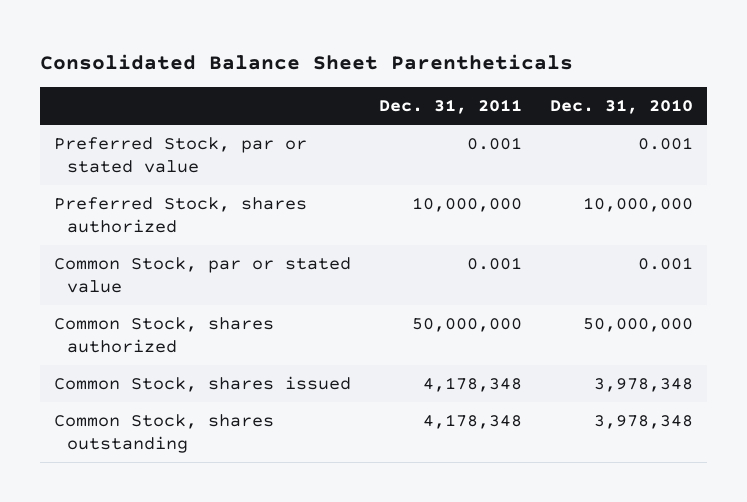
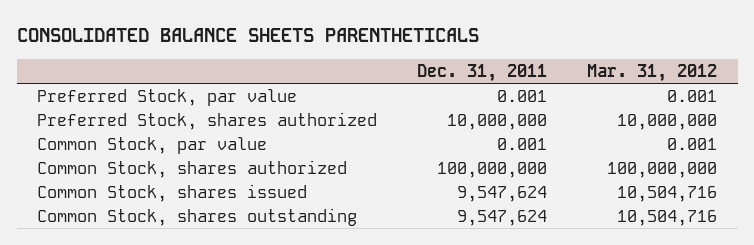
- Consolidated Balance Sheet Parentheticals
+ CONSOLIDATED BALANCE SHEETS PARENTHETICALS
- | Dec. 31, 2011 | Dec. 31, 2010
+ | Dec. 31, 2011 | Mar. 31, 2012
- Preferred Stock, par or stated value | 0.001 | 0.001
+ Preferred Stock, par value | 0.001 | 0.001
- Common Stock, par or stated value | 0.001 | 0.001
- Common Stock, shares authorized | 50,000,000 | 50,000,000
- Common Stock, shares issued | 4,178,348 | 3,978,348
- Common Stock, shares outstanding | 4,178,348 | 3,978,348
+ Common Stock, par value | 0.001 | 0.001
+ Common Stock, shares authorized | 100,000,000 | 100,000,000
+ Common Stock, shares issued | 9,547,624 | 10,504,716
+ Common Stock, shares outstanding | 9,547,624 | 10,504,716

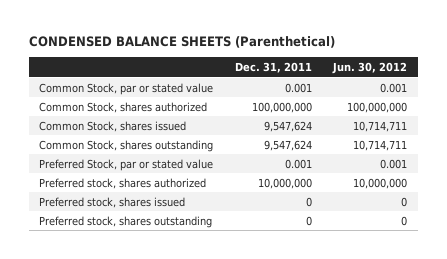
- CONSOLIDATED BALANCE SHEETS PARENTHETICALS
+ CONDENSED BALANCE SHEETS (Parenthetical)
- | Dec. 31, 2011 | Mar. 31, 2012
+ | Dec. 31, 2011 | Jun. 30, 2012
- Preferred Stock, par value | 0.001 | 0.001
- Preferred Stock, shares authorized | 10,000,000 | 10,000,000
- Common Stock, par value | 0.001 | 0.001
+ Common Stock, par or stated value | 0.001 | 0.001
+ Preferred Stock, par or stated value | 0.001 | 0.001
+ Preferred stock, shares authorized | 10,000,000 | 10,000,000
+ Preferred stock, shares issued | 0 | 0
+ Preferred stock, shares outstanding | 0 | 0

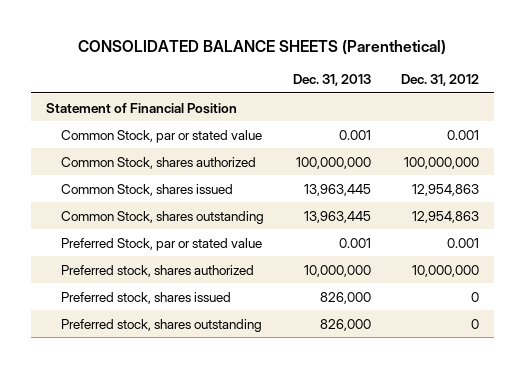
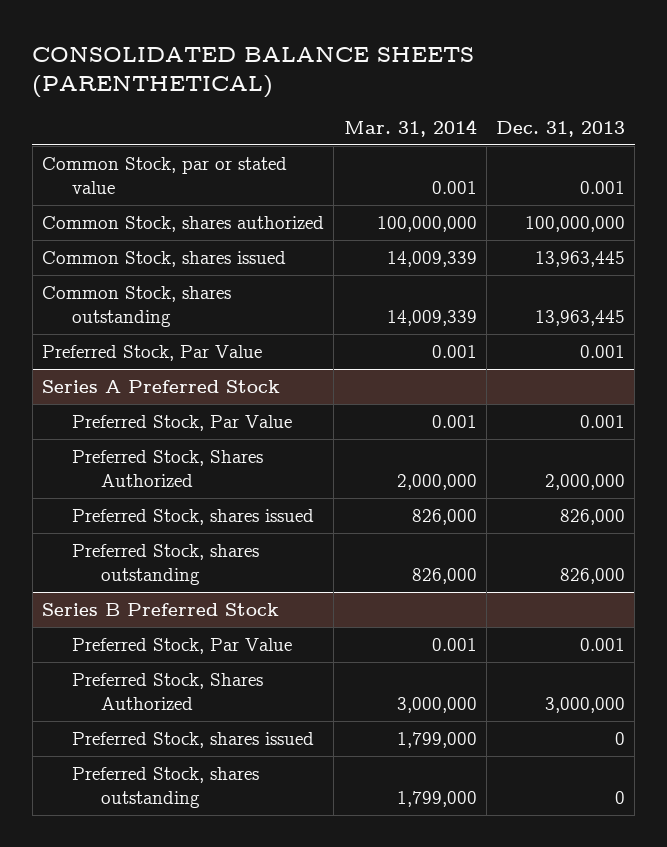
- CONSOLIDATED BALANCE SHEETS (Parenthetical)
+ CONSOLIDATED BALANCE SHEETS (PARENTHETICAL)
- | Dec. 31, 2013 | Dec. 31, 2012
+ | Mar. 31, 2014 | Dec. 31, 2013
- Statement of Financial Position
- Preferred Stock, par or stated value | 0.001 | 0.001
- Preferred stock, shares authorized | 10,000,000 | 10,000,000
- Preferred stock, shares issued | 826,000 | 0
- Preferred stock, shares outstanding | 826,000 | 0
+ Preferred Stock, Par Value | 0.001 | 0.001
+ Series A Preferred Stock
+ Preferred Stock, Par Value | 0.001 | 0.001
+ Preferred Stock, Shares Authorized | 2,000,000 | 2,000,000
+ Preferred Stock, shares issued | 826,000 | 826,000
+ Preferred Stock, shares outstanding | 826,000 | 826,000
+ Series B Preferred Stock
+ Preferred Stock, Par Value | 0.001 | 0.001
+ Preferred Stock, Shares Authorized | 3,000,000 | 3,000,000
+ Preferred Stock, shares issued | 1,799,000 | 0
+ Preferred Stock, shares outstanding | 1,799,000 | 0

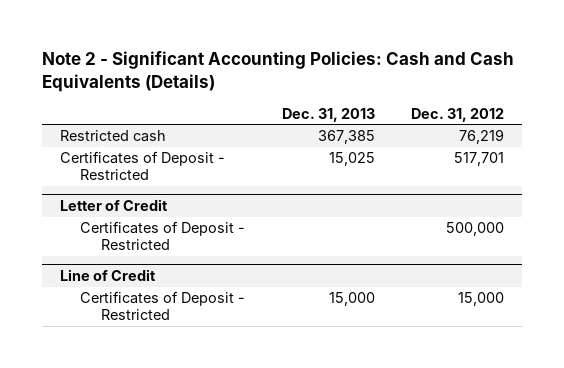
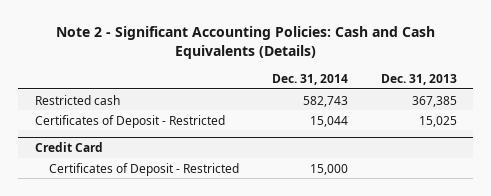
- | Dec. 31, 2013 | Dec. 31, 2012
+ | Dec. 31, 2014 | Dec. 31, 2013
- Letter of Credit
+ Credit Card
- Line of Credit
- Certificates of Deposit - Restricted | 15,000 | 15,000

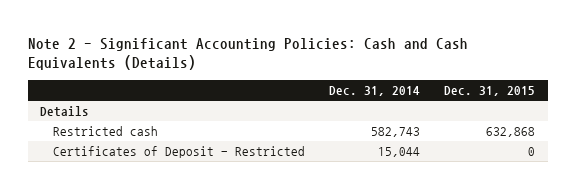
- | Dec. 31, 2014 | Dec. 31, 2013
+ | Dec. 31, 2014 | Dec. 31, 2015
+ Details
- Credit Card
- Certificates of Deposit - Restricted | 15,000 |

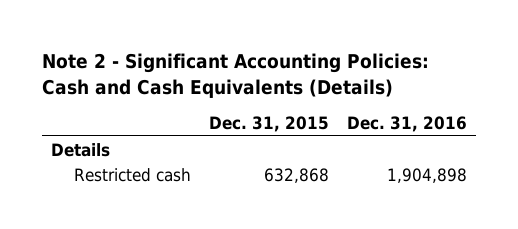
- | Dec. 31, 2014 | Dec. 31, 2015
+ | Dec. 31, 2015 | Dec. 31, 2016
- Certificates of Deposit - Restricted | 15,044 | 0

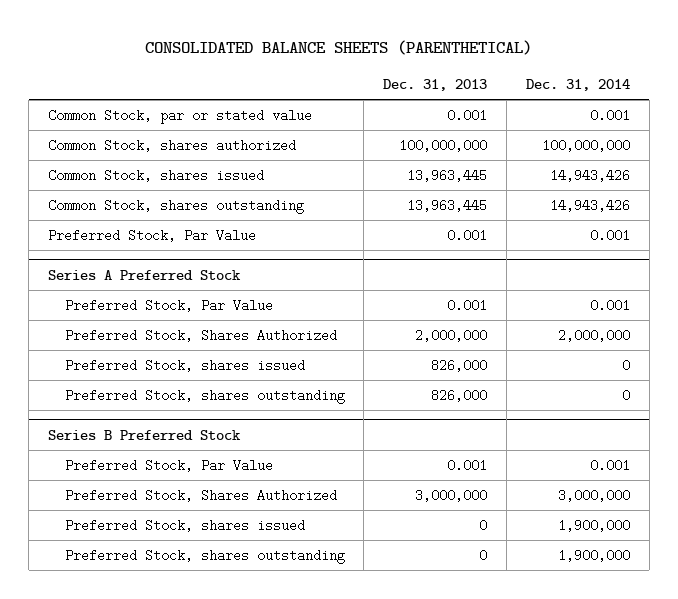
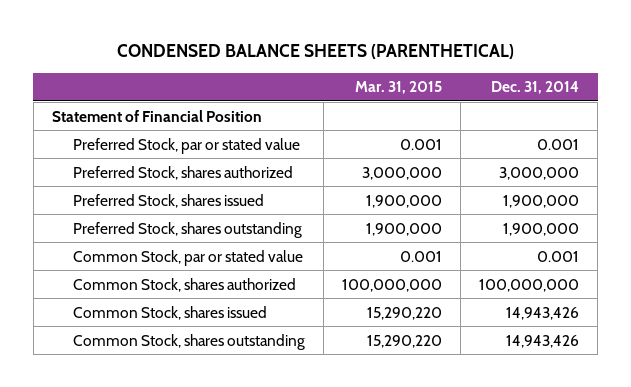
- CONSOLIDATED BALANCE SHEETS (PARENTHETICAL)
+ CONDENSED BALANCE SHEETS (PARENTHETICAL)
- | Dec. 31, 2013 | Dec. 31, 2014
+ | Mar. 31, 2015 | Dec. 31, 2014
+ Statement of Financial Position
+ Preferred Stock, par or stated value | 0.001 | 0.001
+ Preferred Stock, shares authorized | 3,000,000 | 3,000,000
+ Preferred Stock, shares issued | 1,900,000 | 1,900,000
+ Preferred Stock, shares outstanding | 1,900,000 | 1,900,000
- Preferred Stock, Par Value | 0.001 | 0.001
- Series A Preferred Stock
- Preferred Stock, Par Value | 0.001 | 0.001
- Preferred Stock, Shares Authorized | 2,000,000 | 2,000,000
- Preferred Stock, shares issued | 826,000 | 0
- Preferred Stock, shares outstanding | 826,000 | 0
- Series B Preferred Stock
- Preferred Stock, Par Value | 0.001 | 0.001
- Preferred Stock, Shares Authorized | 3,000,000 | 3,000,000
- Preferred Stock, shares issued | 0 | 1,900,000
- Preferred Stock, shares outstanding | 0 | 1,900,000

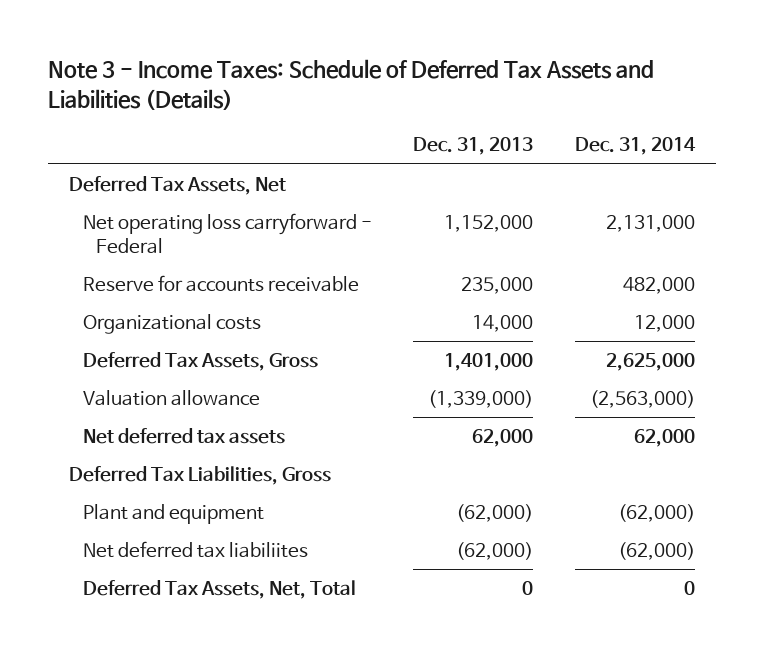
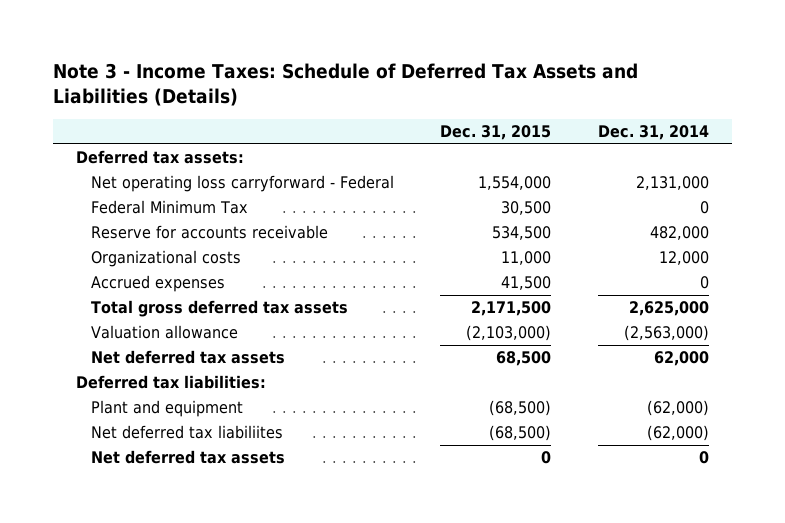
- | Dec. 31, 2013 | Dec. 31, 2014
+ | Dec. 31, 2015 | Dec. 31, 2014
- Deferred Tax Assets, Net
+ Deferred tax assets:
+ Federal Minimum Tax | 30,500 | 0
- Deferred Tax Assets, Gross | 1,401,000 | 2,625,000
+ Accrued expenses | 41,500 | 0
+ Total gross deferred tax assets | 2,171,500 | 2,625,000
- Deferred Tax Liabilities, Gross
+ Deferred tax liabilities:
- Deferred Tax Assets, Net, Total | 0 | 0
+ Net deferred tax assets | 0 | 0

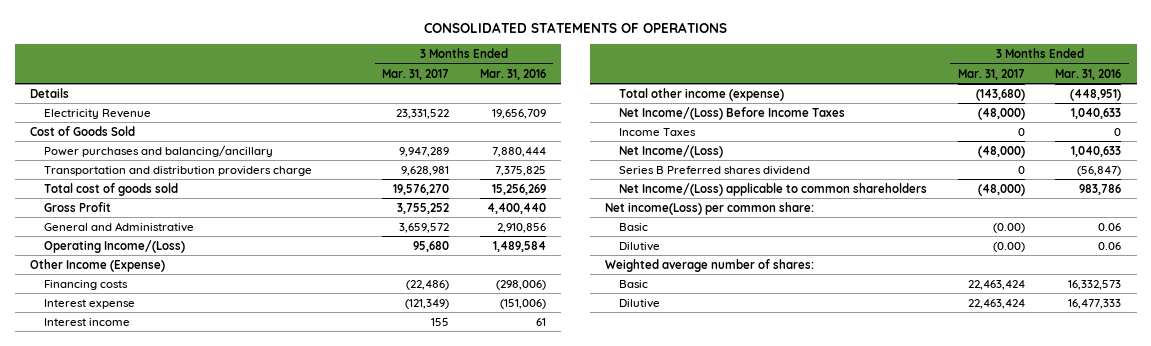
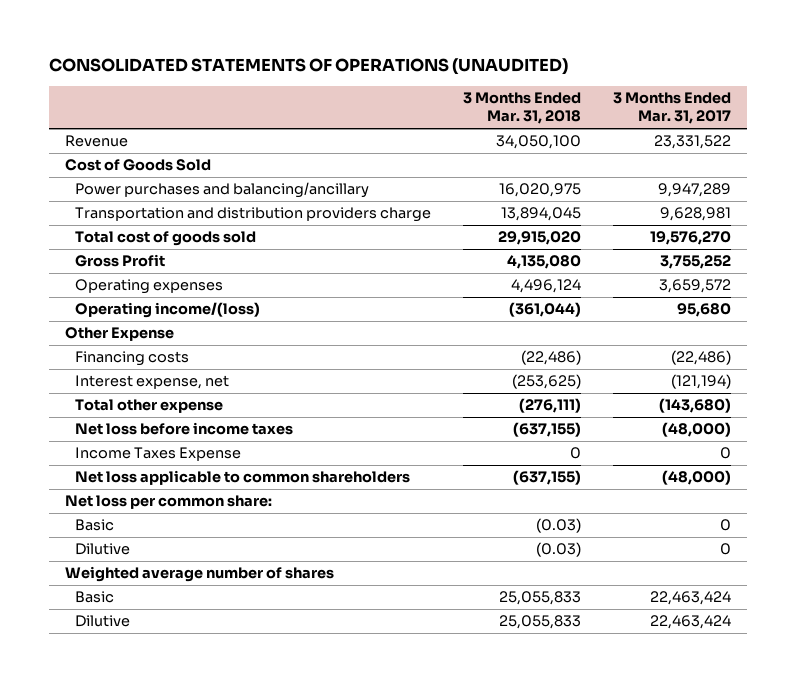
- CONSOLIDATED STATEMENTS OF OPERATIONS
+ CONSOLIDATED STATEMENTS OF OPERATIONS (UNAUDITED)
- | 3 Months Ended Mar. 31, 2017 | 3 Months Ended Mar. 31, 2016
+ | 3 Months Ended Mar. 31, 2018 | 3 Months Ended Mar. 31, 2017
- Details
- Electricity Revenue | 23,331,522 | 19,656,709
+ Revenue | 34,050,100 | 23,331,522
- General and Administrative | 3,659,572 | 2,910,856
- Operating Income/(Loss) | 95,680 | 1,489,584
- Other Income (Expense)
+ Operating expenses | 4,496,124 | 3,659,572
+ Operating income/(loss) | (361,044) | 95,680
+ Other Expense
- Interest expense | (121,349) | (151,006)
- Interest income | 155 | 61
- Total other income (expense) | (143,680) | (448,951)
- Net Income/(Loss) Before Income Taxes | (48,000) | 1,040,633
- Income Taxes | 0 | 0
- Net Income/(Loss) | (48,000) | 1,040,633
- Series B Preferred shares dividend | 0 | (56,847)
- Net Income/(Loss) applicable to common shareholders | (48,000) | 983,786
- Net income(Loss) per common share:
- Basic | (0.00) | 0.06
- Dilutive | (0.00) | 0.06
- Weighted average number of shares:
+ Interest expense, net | (253,625) | (121,194)
+ Total other expense | (276,111) | (143,680)
+ Net loss before income taxes | (637,155) | (48,000)
+ Income Taxes Expense | 0 | 0
+ Net loss applicable to common shareholders | (637,155) | (48,000)
+ Net loss per common share:
+ Basic | (0.03) | 0
+ Dilutive | (0.03) | 0
+ Weighted average number of shares

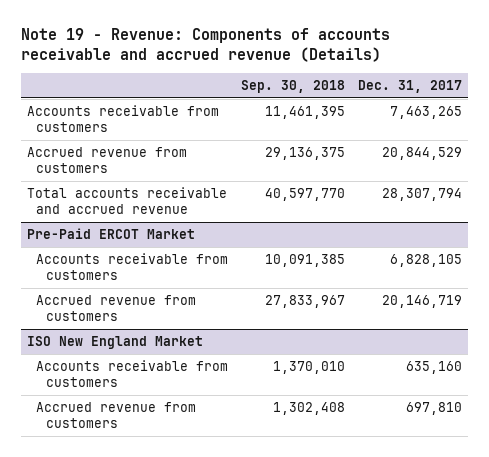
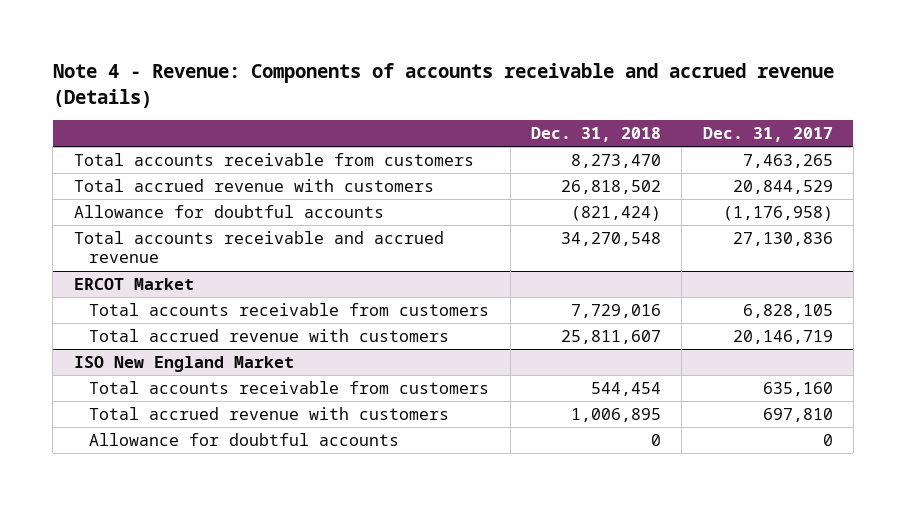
- Note 19 - Revenue: Components of accounts receivable and accrued revenue (Details)
+ Note 4 - Revenue: Components of accounts receivable and accrued revenue (Details)
- | Sep. 30, 2018 | Dec. 31, 2017
+ | Dec. 31, 2018 | Dec. 31, 2017
- Accounts receivable from customers | 11,461,395 | 7,463,265
- Accrued revenue from customers | 29,136,375 | 20,844,529
- Total accounts receivable and accrued revenue | 40,597,770 | 28,307,794
- Pre-Paid ERCOT Market
- Accounts receivable from customers | 10,091,385 | 6,828,105
- Accrued revenue from customers | 27,833,967 | 20,146,719
+ Total accounts receivable from customers | 8,273,470 | 7,463,265
+ Total accrued revenue with customers | 26,818,502 | 20,844,529
+ Allowance for doubtful accounts | (821,424) | (1,176,958)
+ Total accounts receivable and accrued revenue | 34,270,548 | 27,130,836
+ ERCOT Market
+ Total accounts receivable from customers | 7,729,016 | 6,828,105
+ Total accrued revenue with customers | 25,811,607 | 20,146,719
@ ISO New England Market
- Accounts receivable from customers | 1,370,010 | 635,160
- Accrued revenue from customers | 1,302,408 | 697,810
+ Total accounts receivable from customers | 544,454 | 635,160
+ Total accrued revenue with customers | 1,006,895 | 697,810
+ Allowance for doubtful accounts | 0 | 0

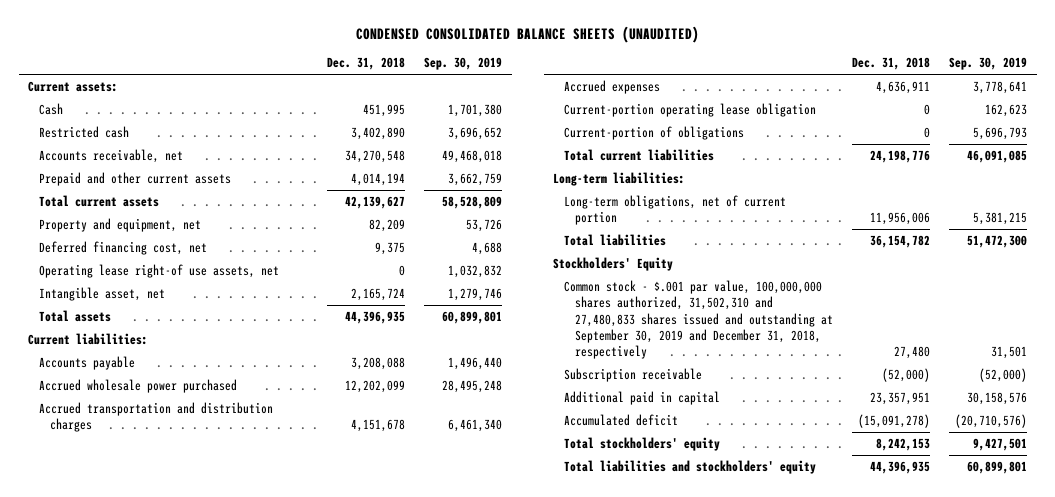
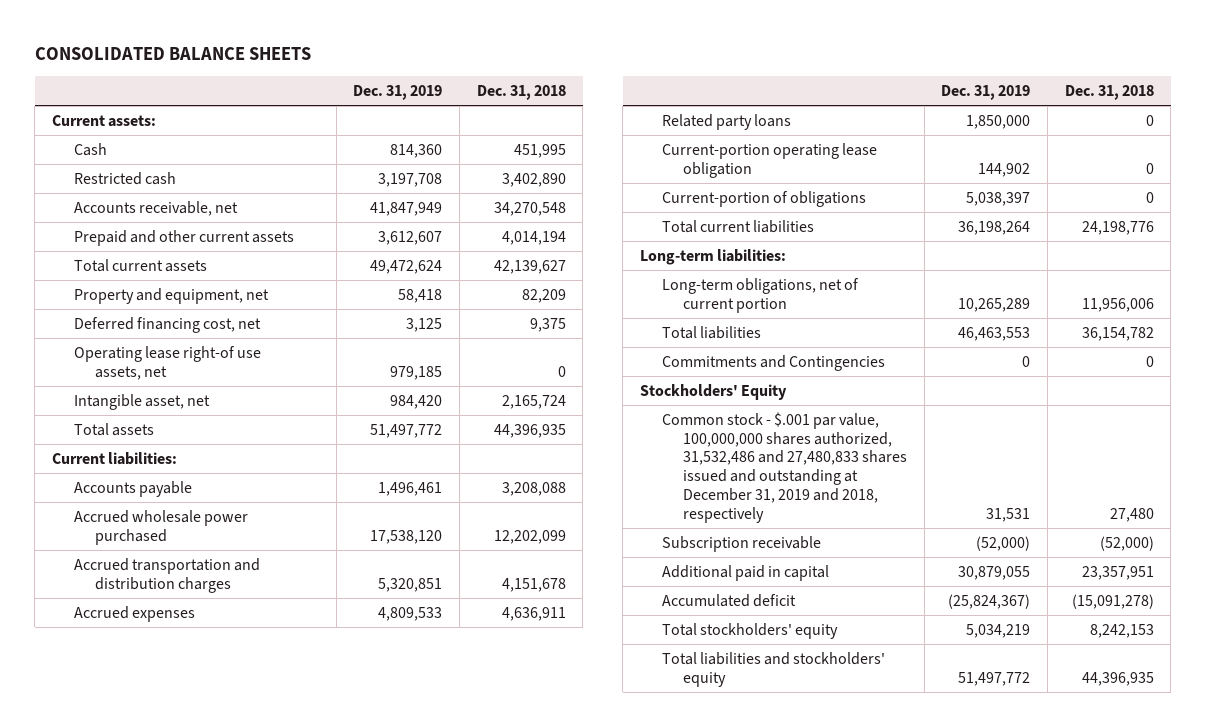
- CONDENSED CONSOLIDATED BALANCE SHEETS (UNAUDITED)
+ CONSOLIDATED BALANCE SHEETS
- | Dec. 31, 2018 | Sep. 30, 2019
+ | Dec. 31, 2019 | Dec. 31, 2018
+ Related party loans | 1,850,000 | 0
+ Commitments and Contingencies | 0 | 0
- Common stock - $.001 par value, 100,000,000 shares authorized, 31,502,310 and 27,480,833 shares issued and outstanding at September 30, 2019 and December 31, 2018, respectively | 27,480 | 31,501
+ Common stock - $.001 par value, 100,000,000 shares authorized, 31,532,486 and 27,480,833 shares issued and outstanding at December 31, 2019 and 2018, respectively | 31,531 | 27,480

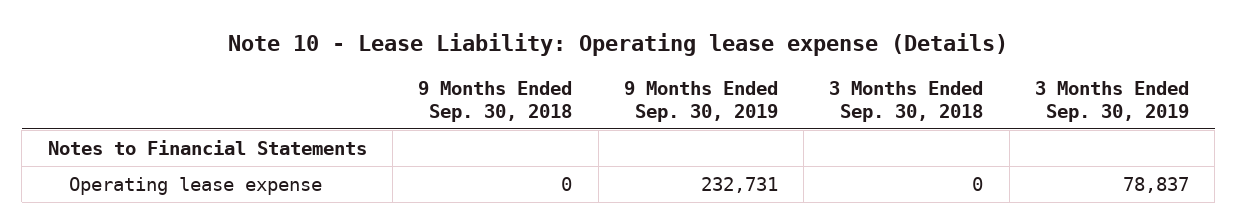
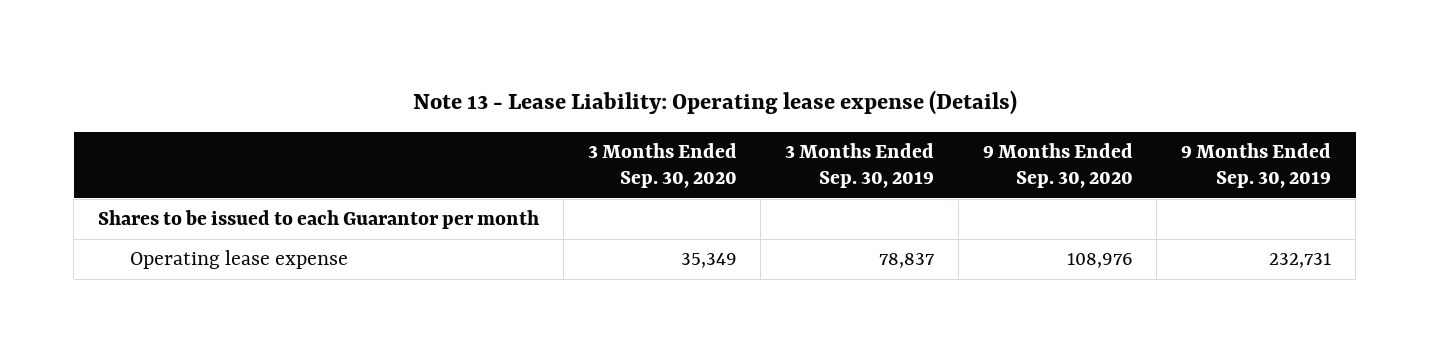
- Note 10 - Lease Liability: Operating lease expense (Details)
+ Note 13 - Lease Liability: Operating lease expense (Details)
- | 9 Months Ended Sep. 30, 2018 | 9 Months Ended Sep. 30, 2019 | 3 Months Ended Sep. 30, 2018 | 3 Months Ended Sep. 30, 2019
+ | 3 Months Ended Sep. 30, 2020 | 3 Months Ended Sep. 30, 2019 | 9 Months Ended Sep. 30, 2020 | 9 Months Ended Sep. 30, 2019
- Notes to Financial Statements
+ Shares to be issued to each Guarantor per month

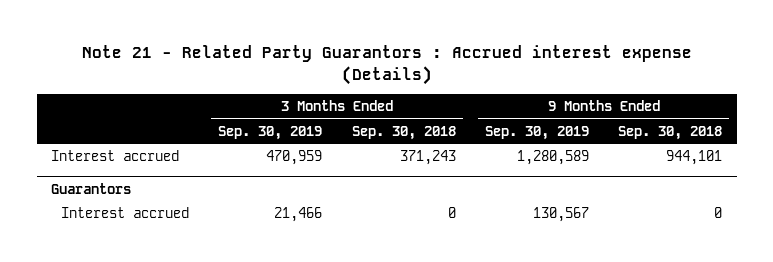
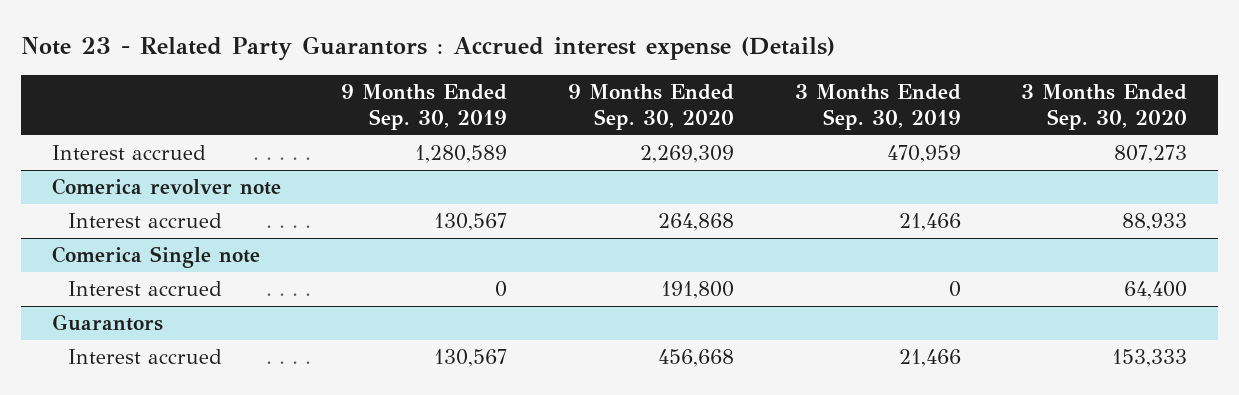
- Note 21 - Related Party Guarantors : Accrued interest expense (Details)
+ Note 23 - Related Party Guarantors : Accrued interest expense (Details)
- | 3 Months Ended Sep. 30, 2019 | 3 Months Ended Sep. 30, 2018 | 9 Months Ended Sep. 30, 2019 | 9 Months Ended Sep. 30, 2018
+ | 9 Months Ended Sep. 30, 2019 | 9 Months Ended Sep. 30, 2020 | 3 Months Ended Sep. 30, 2019 | 3 Months Ended Sep. 30, 2020
+ Comerica revolver note
+ Interest accrued | 130,567 | 264,868 | 21,466 | 88,933
+ Comerica Single note
+ Interest accrued | 0 | 191,800 | 0 | 64,400

